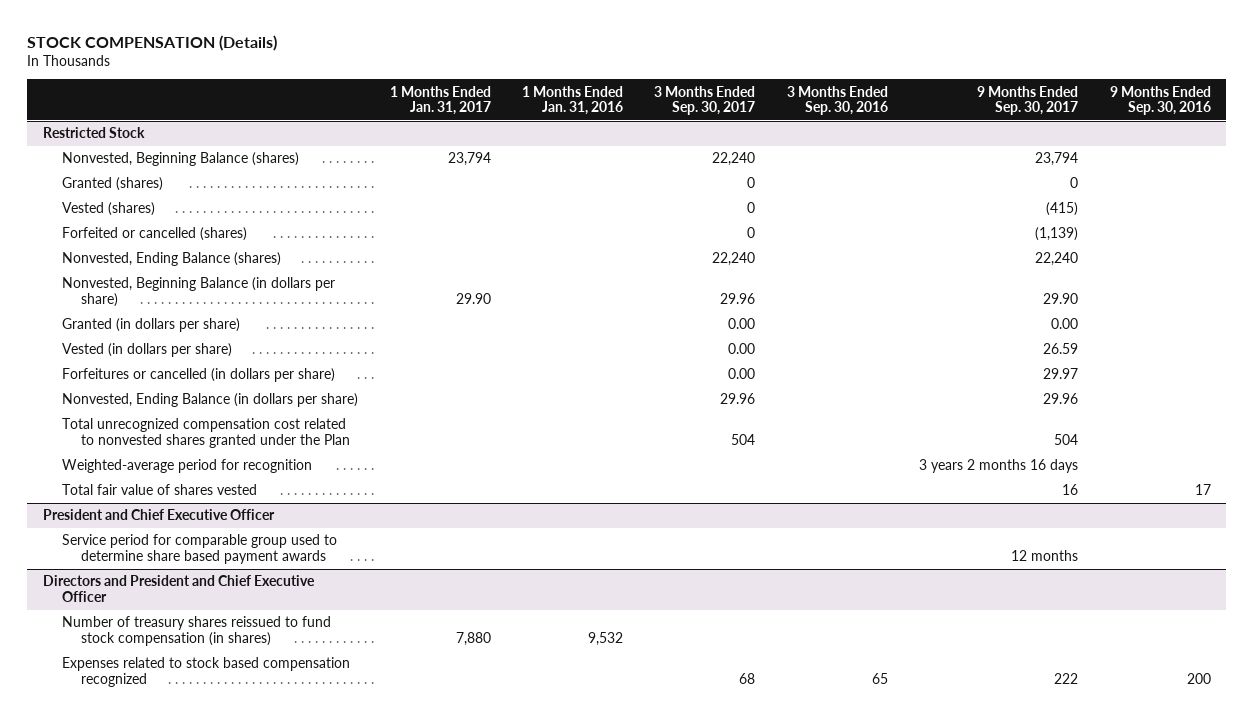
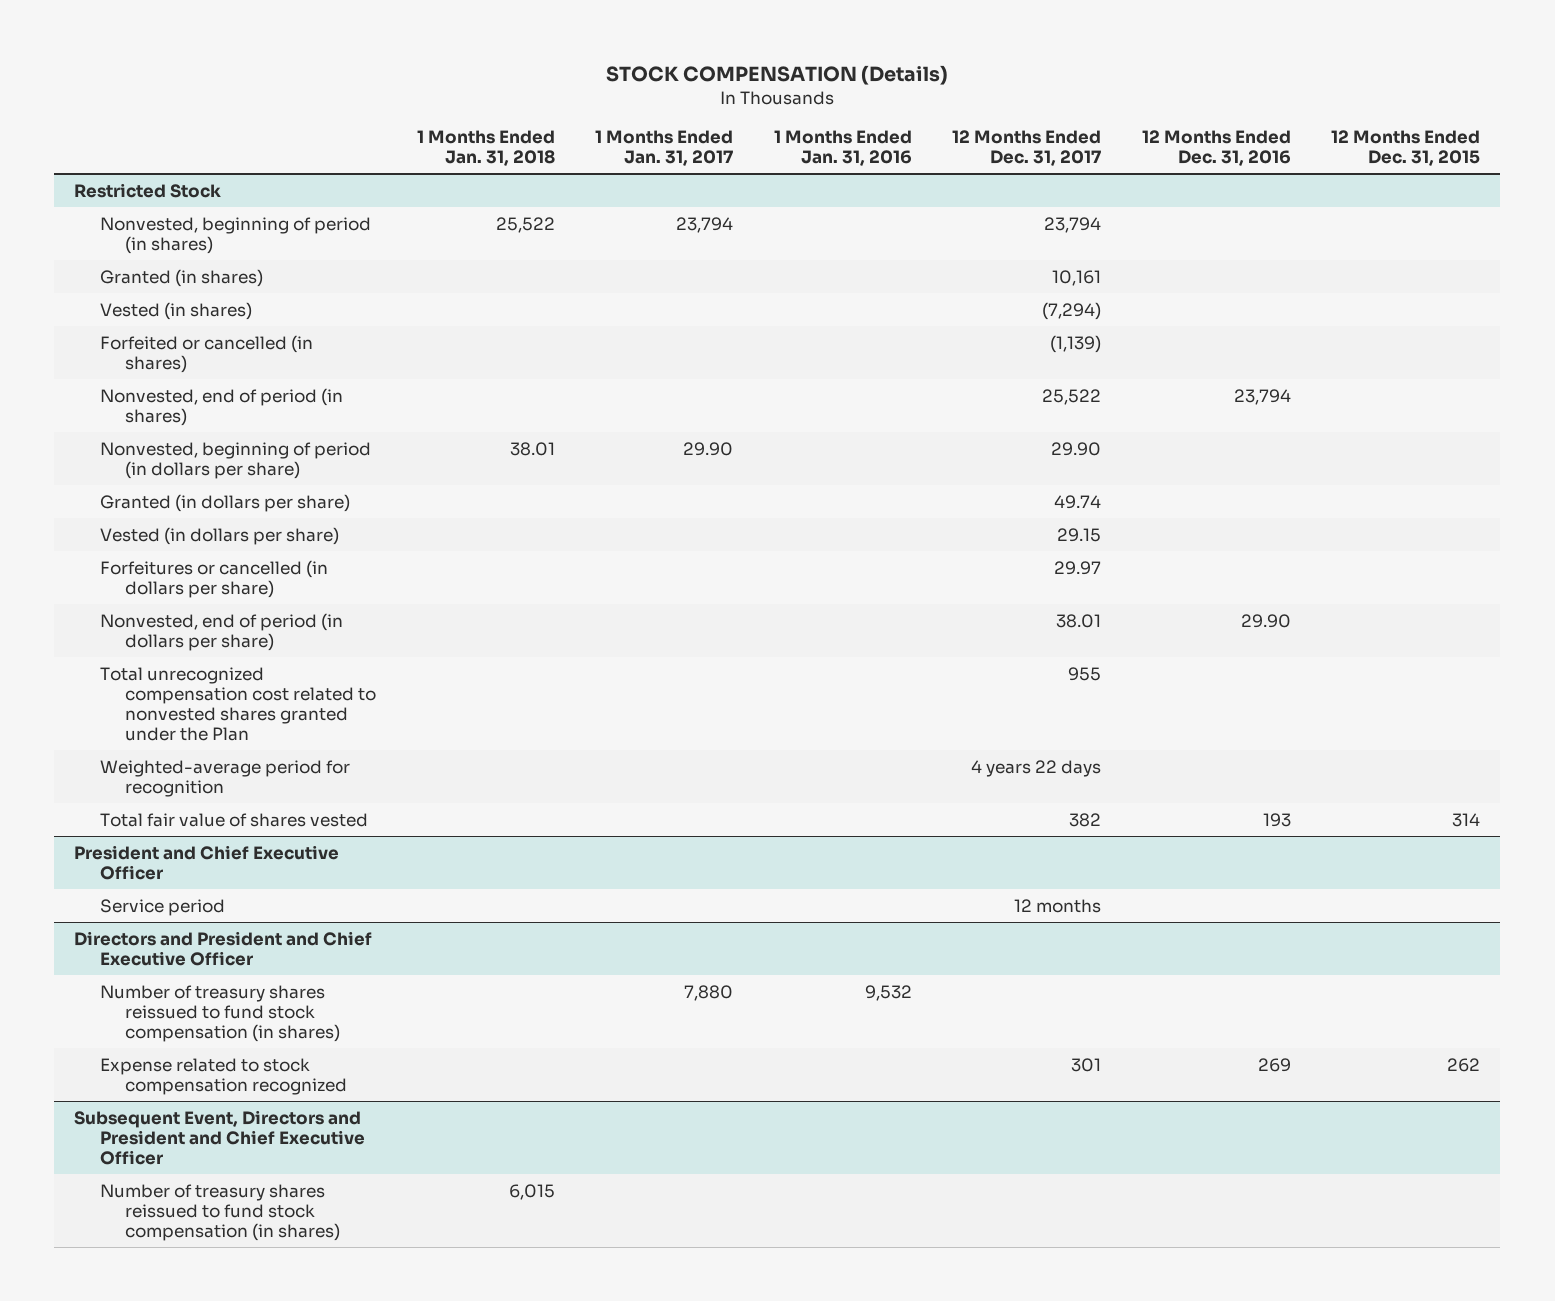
- | 1 Months Ended Jan. 31, 2017 | 1 Months Ended Jan. 31, 2016 | 3 Months Ended Sep. 30, 2017 | 3 Months Ended Sep. 30, 2016 | 9 Months Ended Sep. 30, 2017 | 9 Months Ended Sep. 30, 2016
+ | 1 Months Ended Jan. 31, 2018 | 1 Months Ended Jan. 31, 2017 | 1 Months Ended Jan. 31, 2016 | 12 Months Ended Dec. 31, 2017 | 12 Months Ended Dec. 31, 2016 | 12 Months Ended Dec. 31, 2015
@ Restricted Stock
- Nonvested, Beginning Balance (shares) | 23,794 | | 22,240 | | 23,794 |
- Granted (shares) | | | 0 | | 0 |
- Vested (shares) | | | 0 | | (415) |
- Forfeited or cancelled (shares) | | | 0 | | (1,139) |
- Nonvested, Ending Balance (shares) | | | 22,240 | | 22,240 |
- Nonvested, Beginning Balance (in dollars per share) | 29.90 | | 29.96 | | 29.90 |
+ Nonvested, beginning of period (in shares) | 25,522 | 23,794 | | 23,794 | |
+ Granted (in shares) | | | | 10,161 | |
+ Vested (in shares) | | | | (7,294) | |
+ Forfeited or cancelled (in shares) | | | | (1,139) | |
+ Nonvested, end of period (in shares) | | | | 25,522 | 23,794 |
+ Nonvested, beginning of period (in dollars per share) | 38.01 | 29.90 | | 29.90 | |
- Nonvested, Ending Balance (in dollars per share) | | | 29.96 | | 29.96 |
+ Nonvested, end of period (in dollars per share) | | | | 38.01 | 29.90 |
@ President and Chief Executive Officer
- Service period for comparable group used to determine share based payment awards | | | | | 12 months |
+ Service period | | | | 12 months | |
@ Directors and President and Chief Executive Officer
- Expenses related to stock based compensation recognized | | | 68 | 65 | 222 | 200
+ Expense related to stock compensation recognized | | | | 301 | 269 | 262
+ Subsequent Event, Directors and President and Chief Executive Officer
+ Number of treasury shares reissued to fund stock compensation (in shares) | 6,015 | | | | |

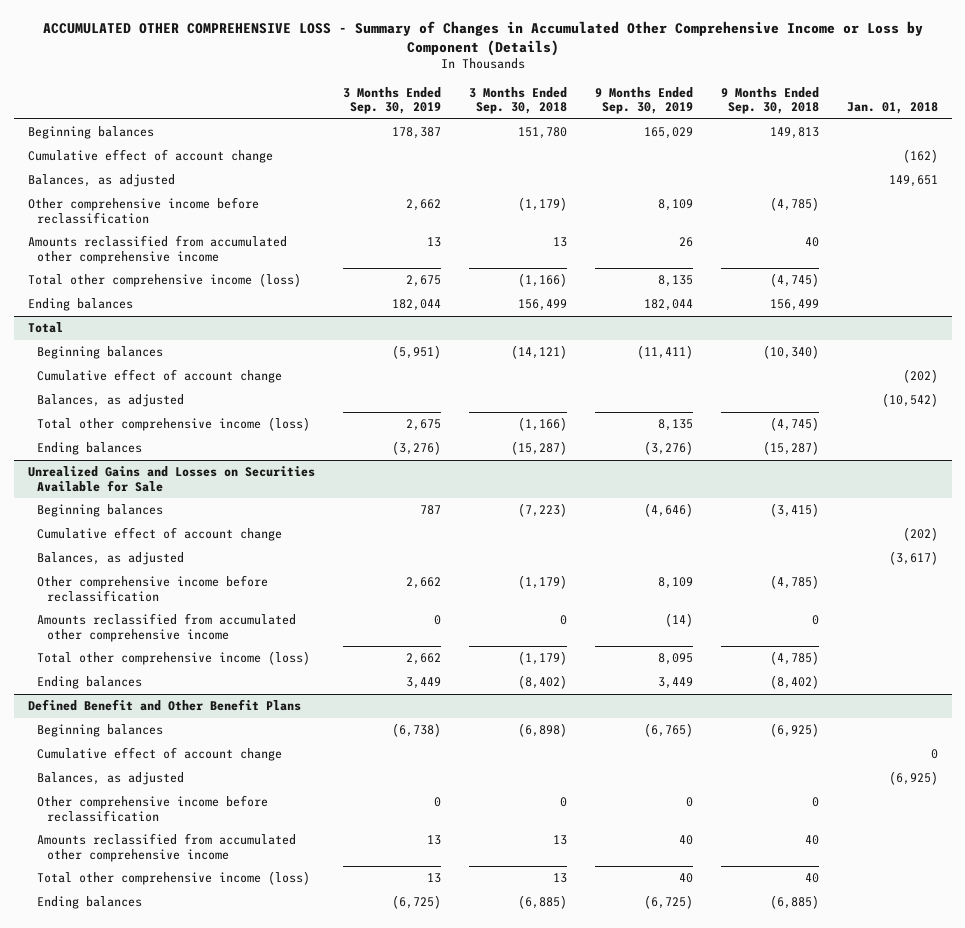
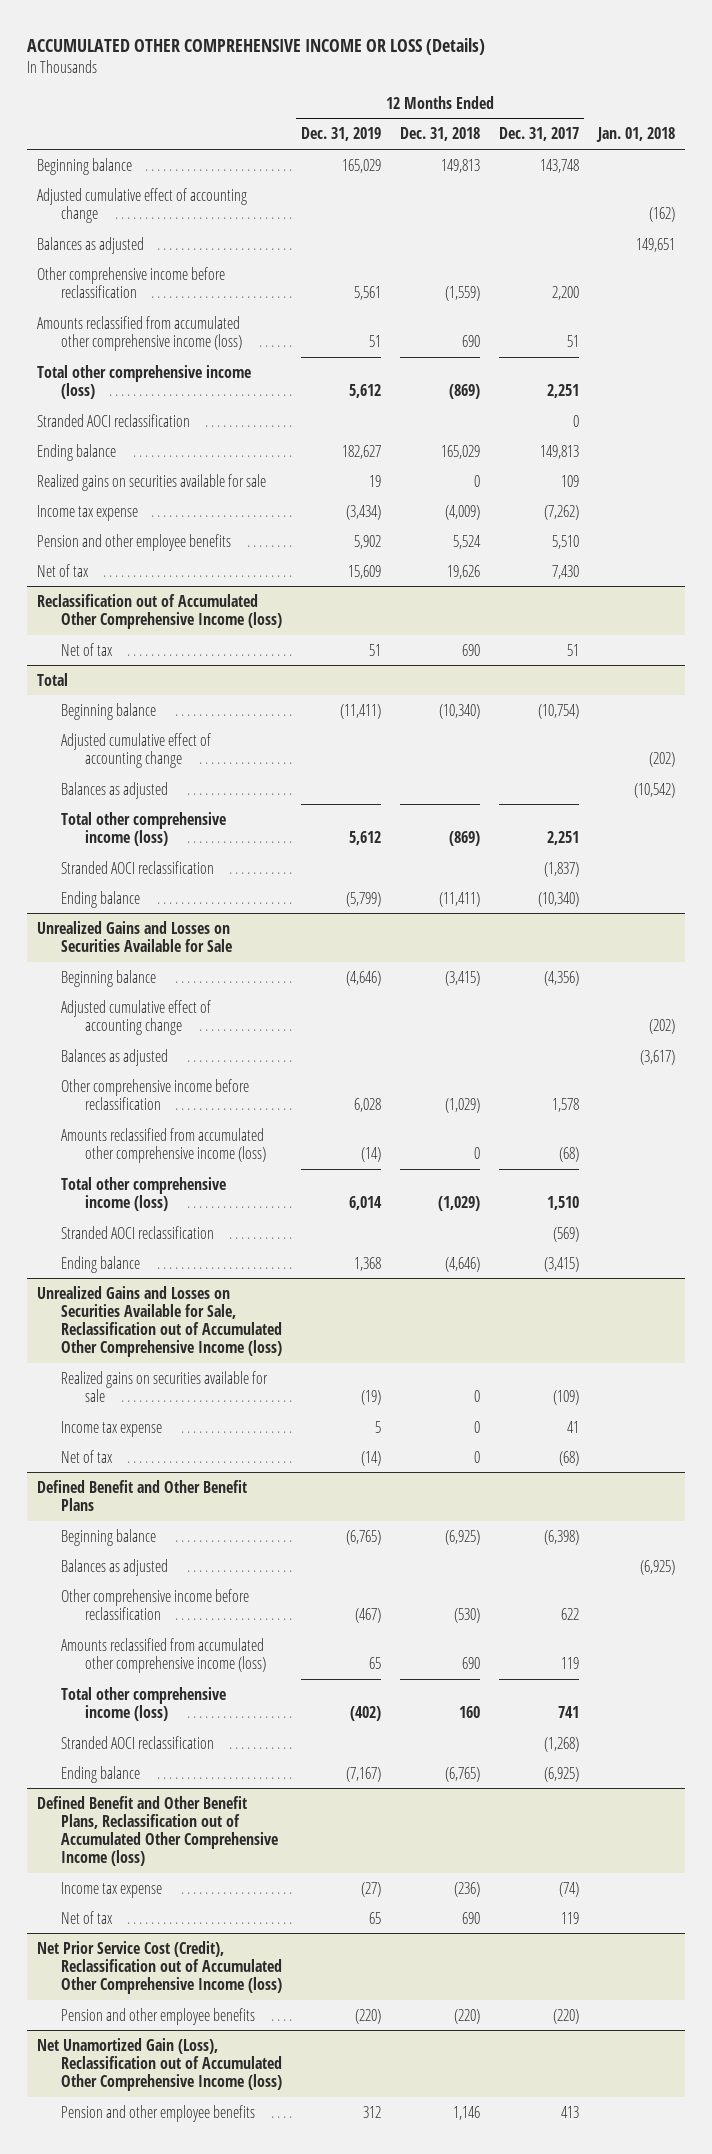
- ACCUMULATED OTHER COMPREHENSIVE LOSS - Summary of Changes in Accumulated Other Comprehensive Income or Loss by Component (Details)
+ ACCUMULATED OTHER COMPREHENSIVE INCOME OR LOSS (Details)
- | 3 Months Ended Sep. 30, 2019 | 3 Months Ended Sep. 30, 2018 | 9 Months Ended Sep. 30, 2019 | 9 Months Ended Sep. 30, 2018 | Jan. 01, 2018
+ | 12 Months Ended Dec. 31, 2019 | 12 Months Ended Dec. 31, 2018 | 12 Months Ended Dec. 31, 2017 | Jan. 01, 2018
- Beginning balances | 178,387 | 151,780 | 165,029 | 149,813 |
- Cumulative effect of account change | | | | | (162)
- Balances, as adjusted | | | | | 149,651
+ Beginning balance | 165,029 | 149,813 | 143,748 |
+ Adjusted cumulative effect of accounting change | | | | (162)
+ Balances as adjusted | | | | 149,651
- Amounts reclassified from accumulated other comprehensive income | 13 | 13 | 26 | 40 |
+ Amounts reclassified from accumulated other comprehensive income (loss) | 51 | 690 | 51 |
- Ending balances | 182,044 | 156,499 | 182,044 | 156,499 |
+ Stranded AOCI reclassification | | | 0 |
+ Ending balance | 182,627 | 165,029 | 149,813 |
+ Realized gains on securities available for sale | 19 | 0 | 109 |
+ Income tax expense | (3,434) | (4,009) | (7,262) |
+ Pension and other employee benefits | 5,902 | 5,524 | 5,510 |
+ Net of tax | 15,609 | 19,626 | 7,430 |
+ Reclassification out of Accumulated Other Comprehensive Income (loss)
+ Net of tax | 51 | 690 | 51 |
@ Total
- Beginning balances | (5,951) | (14,121) | (11,411) | (10,340) |
- Cumulative effect of account change | | | | | (202)
- Balances, as adjusted | | | | | (10,542)
+ Beginning balance | (11,411) | (10,340) | (10,754) |
+ Adjusted cumulative effect of accounting change | | | | (202)
+ Balances as adjusted | | | | (10,542)
- Ending balances | (3,276) | (15,287) | (3,276) | (15,287) |
+ Stranded AOCI reclassification | | | (1,837) |
+ Ending balance | (5,799) | (11,411) | (10,340) |
@ Unrealized Gains and Losses on Securities Available for Sale
- Beginning balances | 787 | (7,223) | (4,646) | (3,415) |
- Cumulative effect of account change | | | | | (202)
- Balances, as adjusted | | | | | (3,617)
+ Beginning balance | (4,646) | (3,415) | (4,356) |
+ Adjusted cumulative effect of accounting change | | | | (202)
+ Balances as adjusted | | | | (3,617)
- Amounts reclassified from accumulated other comprehensive income | 0 | 0 | (14) | 0 |
+ Amounts reclassified from accumulated other comprehensive income (loss) | (14) | 0 | (68) |
- Ending balances | 3,449 | (8,402) | 3,449 | (8,402) |
+ Stranded AOCI reclassification | | | (569) |
+ Ending balance | 1,368 | (4,646) | (3,415) |
+ Unrealized Gains and Losses on Securities Available for Sale, Reclassification out of Accumulated Other Comprehensive Income (loss)
+ Realized gains on securities available for sale | (19) | 0 | (109) |
+ Income tax expense | 5 | 0 | 41 |
+ Net of tax | (14) | 0 | (68) |
@ Defined Benefit and Other Benefit Plans
- Beginning balances | (6,738) | (6,898) | (6,765) | (6,925) |
- Cumulative effect of account change | | | | | 0
- Balances, as adjusted | | | | | (6,925)
+ Beginning balance | (6,765) | (6,925) | (6,398) |
+ Balances as adjusted | | | | (6,925)
- Amounts reclassified from accumulated other comprehensive income | 13 | 13 | 40 | 40 |
+ Amounts reclassified from accumulated other comprehensive income (loss) | 65 | 690 | 119 |
- Ending balances | (6,725) | (6,885) | (6,725) | (6,885) |
+ Stranded AOCI reclassification | | | (1,268) |
+ Ending balance | (7,167) | (6,765) | (6,925) |
+ Defined Benefit and Other Benefit Plans, Reclassification out of Accumulated Other Comprehensive Income (loss)
+ Income tax expense | (27) | (236) | (74) |
+ Net of tax | 65 | 690 | 119 |
+ Net Prior Service Cost (Credit), Reclassification out of Accumulated Other Comprehensive Income (loss)
+ Pension and other employee benefits | (220) | (220) | (220) |
+ Net Unamortized Gain (Loss), Reclassification out of Accumulated Other Comprehensive Income (loss)
+ Pension and other employee benefits | 312 | 1,146 | 413 |

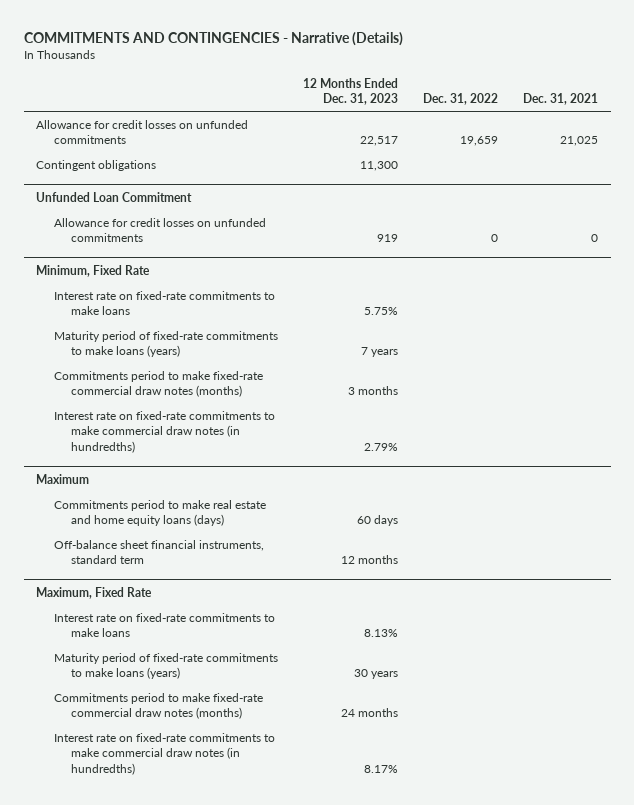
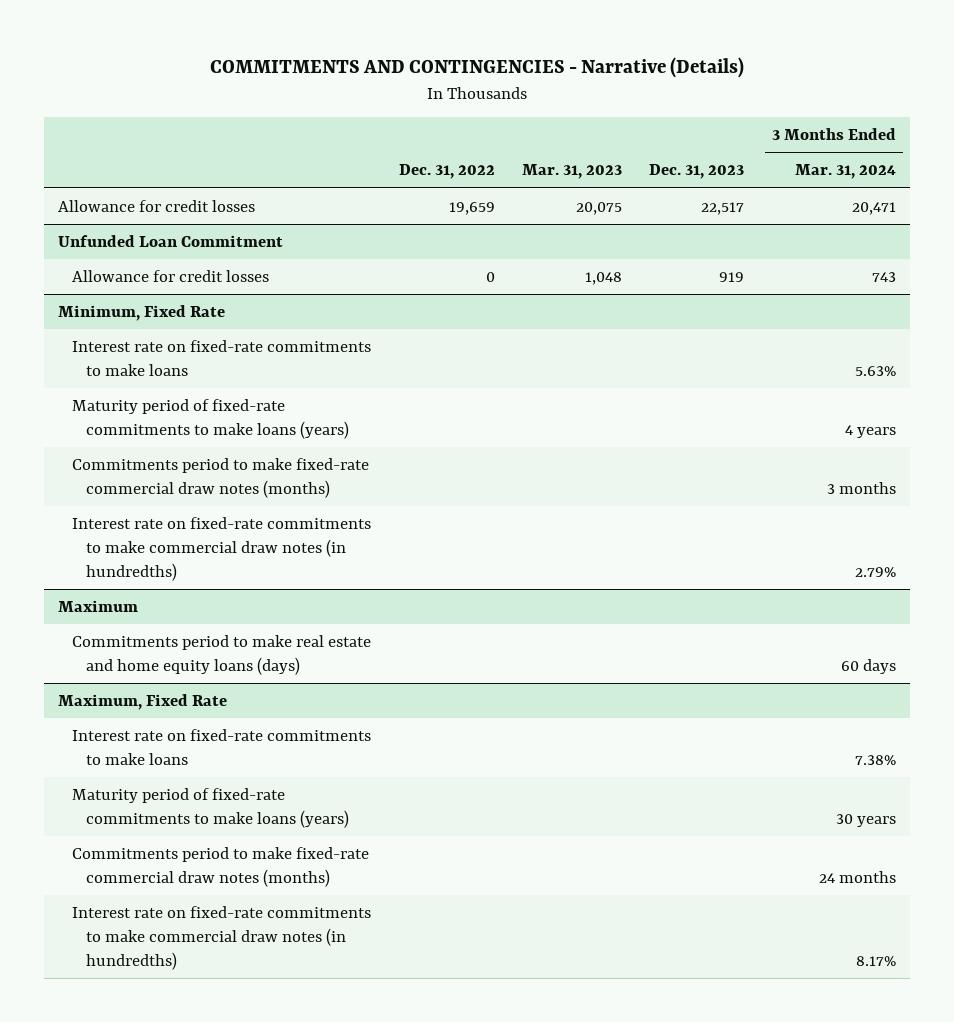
- | 12 Months Ended Dec. 31, 2023 | Dec. 31, 2022 | Dec. 31, 2021
+ | Dec. 31, 2022 | Mar. 31, 2023 | Dec. 31, 2023 | 3 Months Ended Mar. 31, 2024
- Allowance for credit losses on unfunded commitments | 22,517 | 19,659 | 21,025
- Contingent obligations | 11,300 | |
+ Allowance for credit losses | 19,659 | 20,075 | 22,517 | 20,471
@ Unfunded Loan Commitment
- Allowance for credit losses on unfunded commitments | 919 | 0 | 0
+ Allowance for credit losses | 0 | 1,048 | 919 | 743
@ Maximum
- Off-balance sheet financial instruments, standard term | 12 months | |

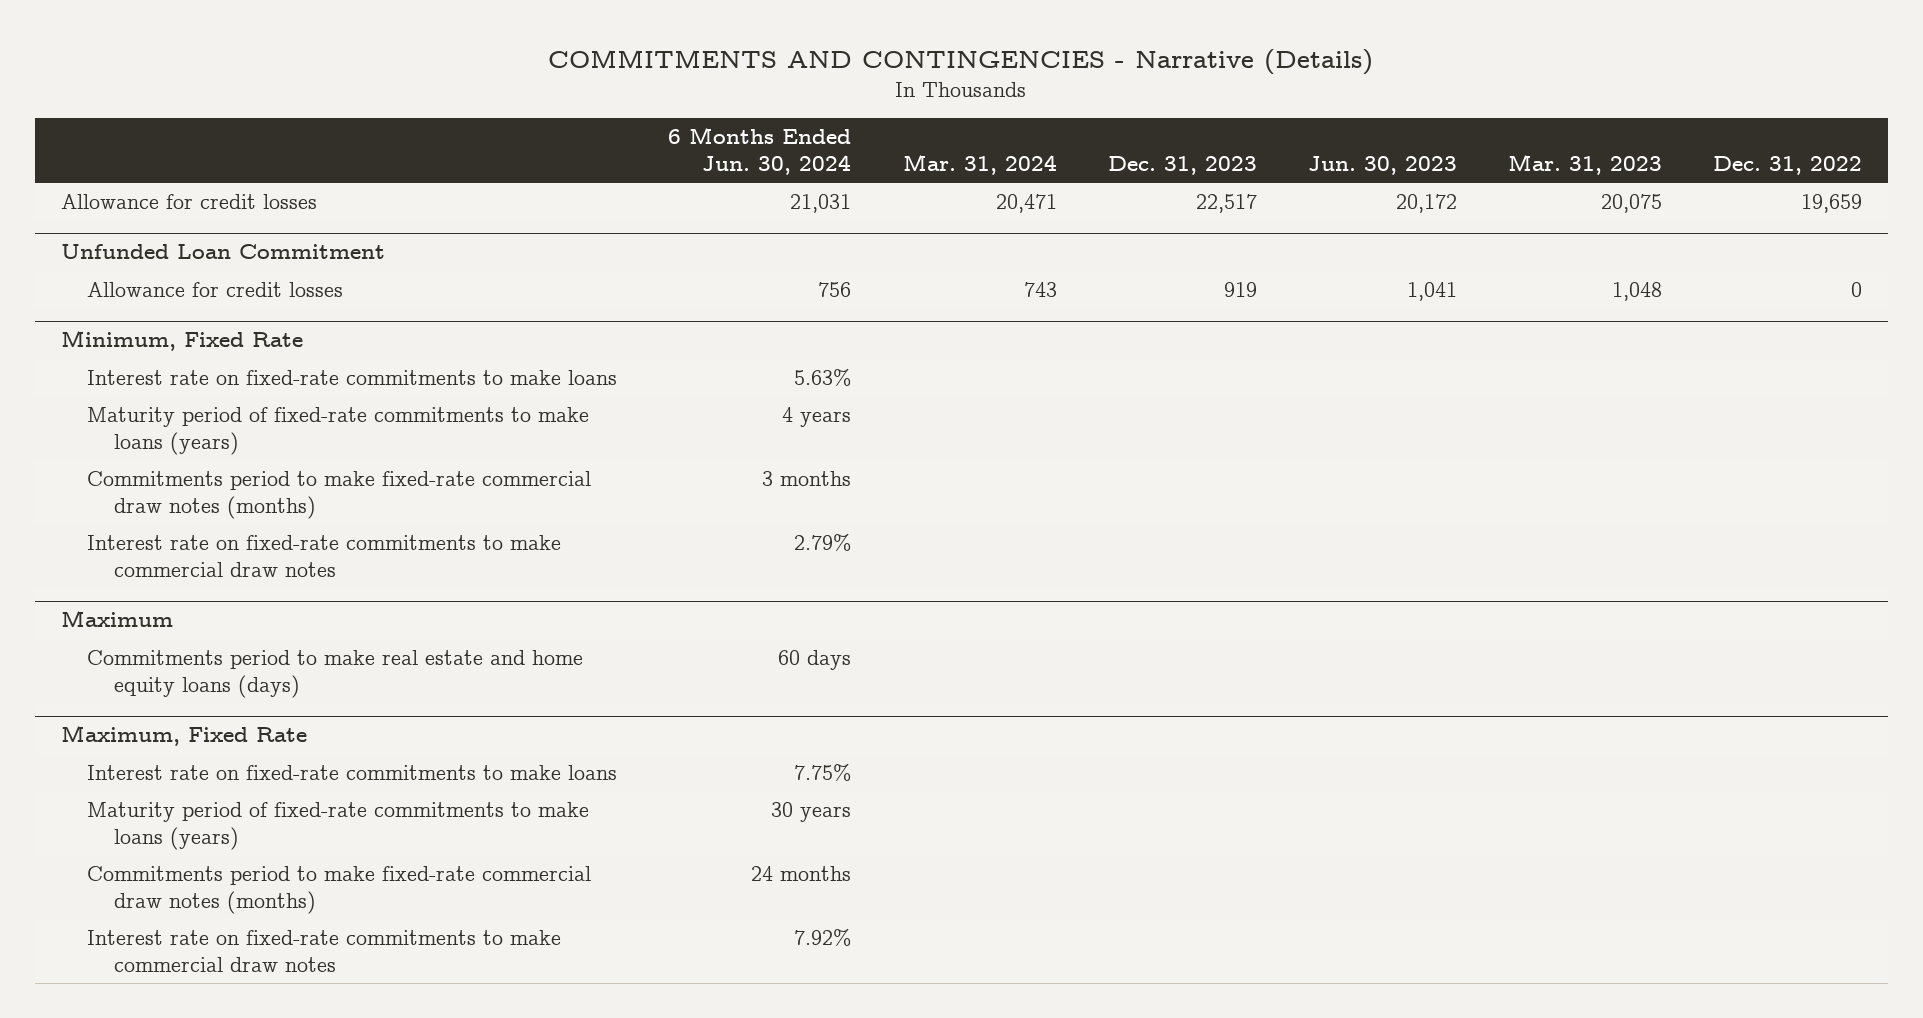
- | Dec. 31, 2022 | Mar. 31, 2023 | Dec. 31, 2023 | 3 Months Ended Mar. 31, 2024
+ | 6 Months Ended Jun. 30, 2024 | Mar. 31, 2024 | Dec. 31, 2023 | Jun. 30, 2023 | Mar. 31, 2023 | Dec. 31, 2022
@ Minimum, Fixed Rate
- Interest rate on fixed-rate commitments to make commercial draw notes (in hundredths) | | | | 2.79%
+ Interest rate on fixed-rate commitments to make commercial draw notes | 2.79% | | | | |
@ Maximum, Fixed Rate
- Interest rate on fixed-rate commitments to make commercial draw notes (in hundredths) | | | | 8.17%
+ Interest rate on fixed-rate commitments to make commercial draw notes | 7.92% | | | | |

